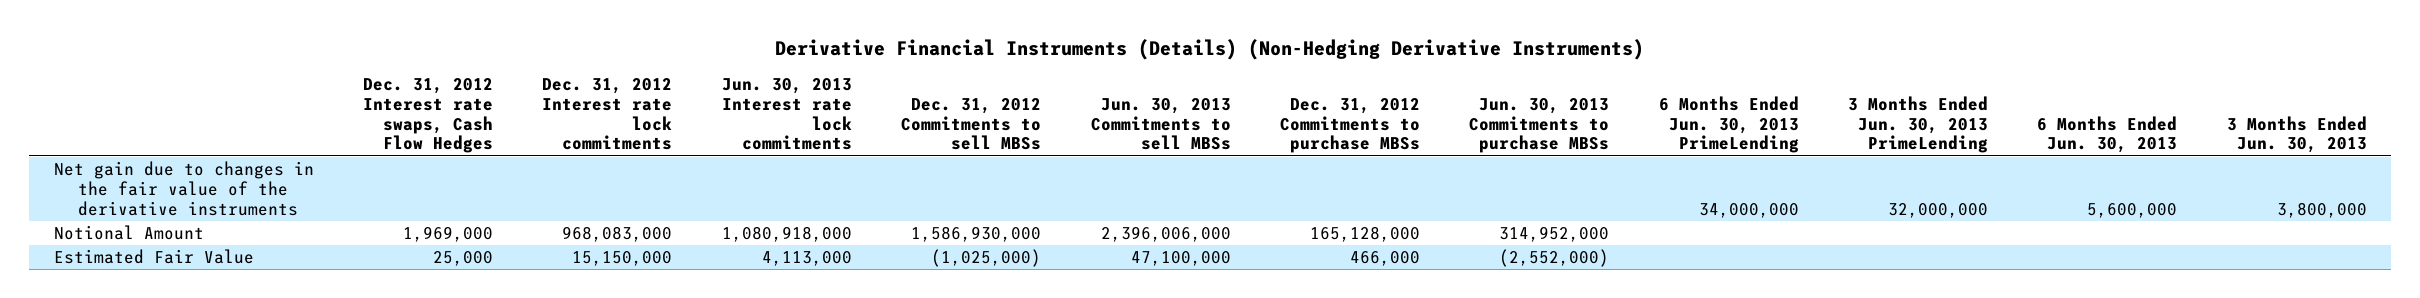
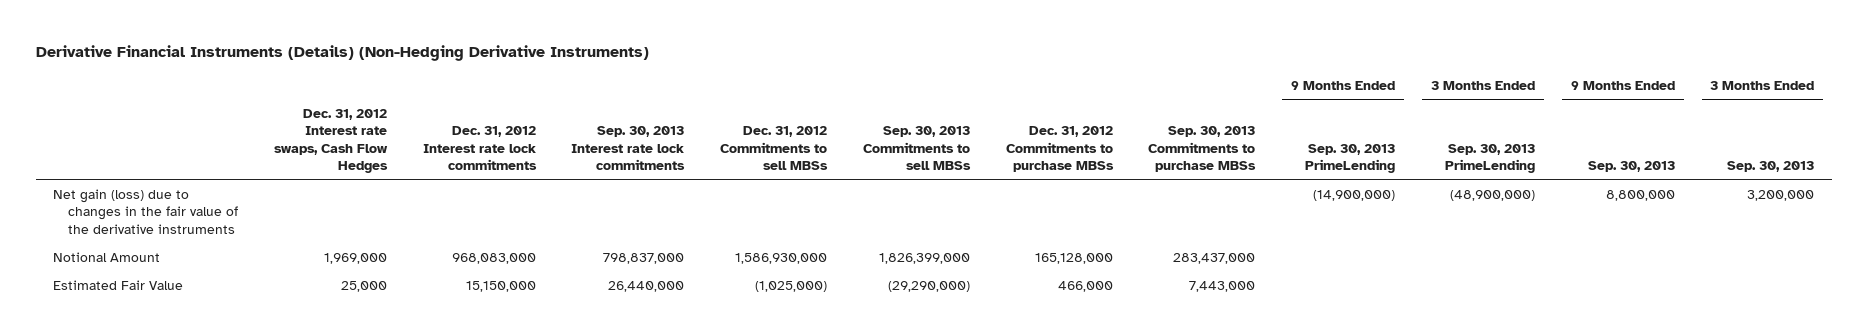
- | Dec. 31, 2012 Interest rate swaps, Cash Flow Hedges | Dec. 31, 2012 Interest rate lock commitments | Jun. 30, 2013 Interest rate lock commitments | Dec. 31, 2012 Commitments to sell MBSs | Jun. 30, 2013 Commitments to sell MBSs | Dec. 31, 2012 Commitments to purchase MBSs | Jun. 30, 2013 Commitments to purchase MBSs | 6 Months Ended Jun. 30, 2013 PrimeLending | 3 Months Ended Jun. 30, 2013 PrimeLending | 6 Months Ended Jun. 30, 2013 | 3 Months Ended Jun. 30, 2013
+ | Dec. 31, 2012 Interest rate swaps, Cash Flow Hedges | Dec. 31, 2012 Interest rate lock commitments | Sep. 30, 2013 Interest rate lock commitments | Dec. 31, 2012 Commitments to sell MBSs | Sep. 30, 2013 Commitments to sell MBSs | Dec. 31, 2012 Commitments to purchase MBSs | Sep. 30, 2013 Commitments to purchase MBSs | 9 Months Ended Sep. 30, 2013 PrimeLending | 3 Months Ended Sep. 30, 2013 PrimeLending | 9 Months Ended Sep. 30, 2013 | 3 Months Ended Sep. 30, 2013
- Net gain due to changes in the fair value of the derivative instruments | | | | | | | | 34,000,000 | 32,000,000 | 5,600,000 | 3,800,000
+ Net gain (loss) due to changes in the fair value of the derivative instruments | | | | | | | | (14,900,000) | (48,900,000) | 8,800,000 | 3,200,000

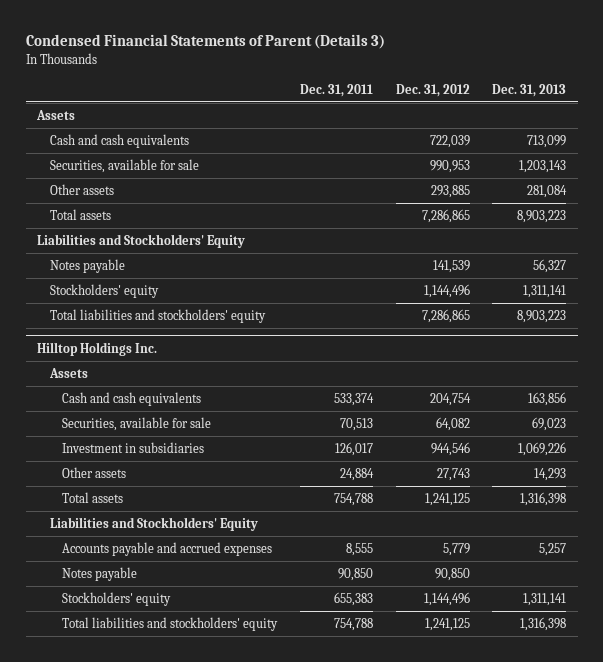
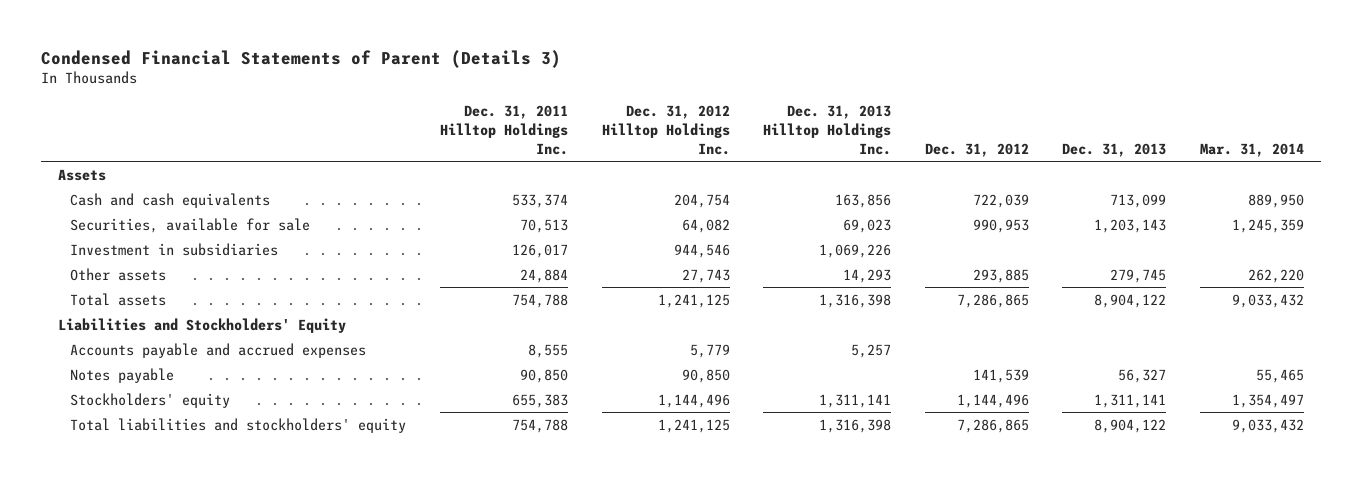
- | Dec. 31, 2011 | Dec. 31, 2012 | Dec. 31, 2013
+ | Dec. 31, 2011 Hilltop Holdings Inc. | Dec. 31, 2012 Hilltop Holdings Inc. | Dec. 31, 2013 Hilltop Holdings Inc. | Dec. 31, 2012 | Dec. 31, 2013 | Mar. 31, 2014
- Other assets | | 293,885 | 281,084
- Total assets | | 7,286,865 | 8,903,223
+ Investment in subsidiaries | 126,017 | 944,546 | 1,069,226 | | |
+ Other assets | 24,884 | 27,743 | 14,293 | 293,885 | 279,745 | 262,220
+ Total assets | 754,788 | 1,241,125 | 1,316,398 | 7,286,865 | 8,904,122 | 9,033,432
+ Accounts payable and accrued expenses | 8,555 | 5,779 | 5,257 | | |
- Total liabilities and stockholders' equity | | 7,286,865 | 8,903,223
- Hilltop Holdings Inc.
- Assets
- Cash and cash equivalents | 533,374 | 204,754 | 163,856
- Securities, available for sale | 70,513 | 64,082 | 69,023
- Investment in subsidiaries | 126,017 | 944,546 | 1,069,226
- Other assets | 24,884 | 27,743 | 14,293
- Total assets | 754,788 | 1,241,125 | 1,316,398
- Liabilities and Stockholders' Equity
- Accounts payable and accrued expenses | 8,555 | 5,779 | 5,257
- Notes payable | 90,850 | 90,850 |
- Stockholders' equity | 655,383 | 1,144,496 | 1,311,141
- Total liabilities and stockholders' equity | 754,788 | 1,241,125 | 1,316,398
+ Total liabilities and stockholders' equity | 754,788 | 1,241,125 | 1,316,398 | 7,286,865 | 8,904,122 | 9,033,432

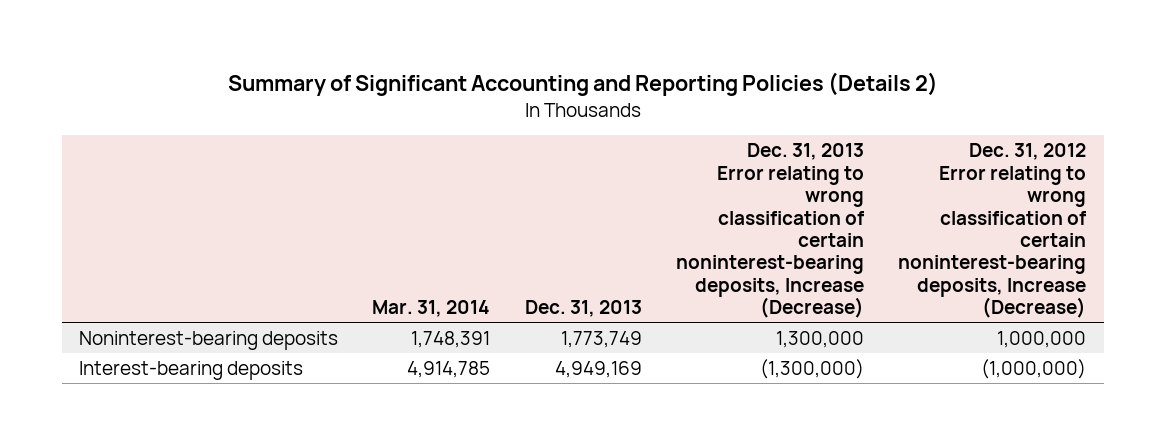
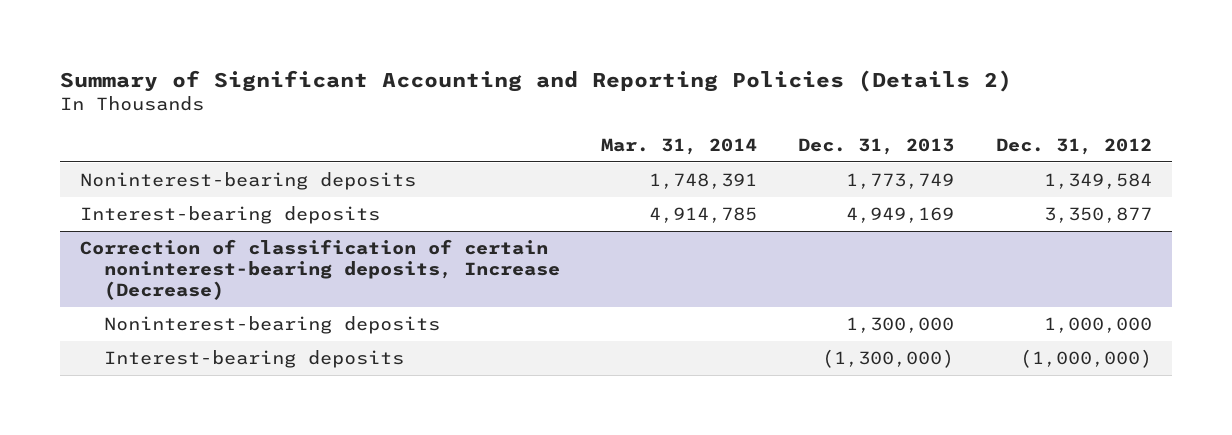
- | Mar. 31, 2014 | Dec. 31, 2013 | Dec. 31, 2013 Error relating to wrong classification of certain noninterest-bearing deposits, Increase (Decrease) | Dec. 31, 2012 Error relating to wrong classification of certain noninterest-bearing deposits, Increase (Decrease)
+ | Mar. 31, 2014 | Dec. 31, 2013 | Dec. 31, 2012
+ Correction of classification of certain noninterest-bearing deposits, Increase (Decrease)
+ Noninterest-bearing deposits | | 1,300,000 | 1,000,000
+ Interest-bearing deposits | | (1,300,000) | (1,000,000)

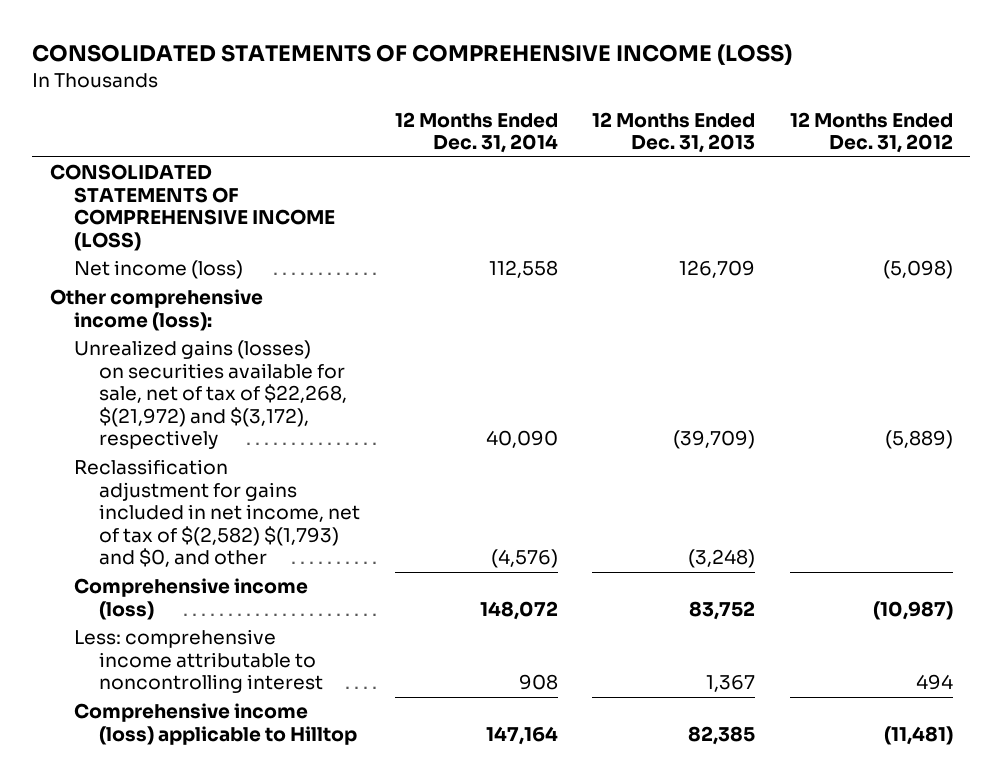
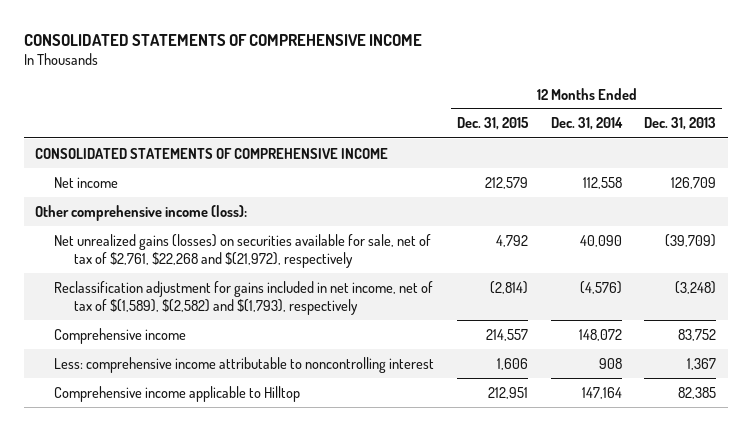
- CONSOLIDATED STATEMENTS OF COMPREHENSIVE INCOME (LOSS)
+ CONSOLIDATED STATEMENTS OF COMPREHENSIVE INCOME
- | 12 Months Ended Dec. 31, 2014 | 12 Months Ended Dec. 31, 2013 | 12 Months Ended Dec. 31, 2012
+ | 12 Months Ended Dec. 31, 2015 | 12 Months Ended Dec. 31, 2014 | 12 Months Ended Dec. 31, 2013
- CONSOLIDATED STATEMENTS OF COMPREHENSIVE INCOME (LOSS)
- Net income (loss) | 112,558 | 126,709 | (5,098)
+ CONSOLIDATED STATEMENTS OF COMPREHENSIVE INCOME
+ Net income | 212,579 | 112,558 | 126,709
- Unrealized gains (losses) on securities available for sale, net of tax of $22,268, $(21,972) and $(3,172), respectively | 40,090 | (39,709) | (5,889)
- Reclassification adjustment for gains included in net income, net of tax of $(2,582) $(1,793) and $0, and other | (4,576) | (3,248) |
- Comprehensive income (loss) | 148,072 | 83,752 | (10,987)
+ Net unrealized gains (losses) on securities available for sale, net of tax of $2,761, $22,268 and $(21,972), respectively | 4,792 | 40,090 | (39,709)
+ Reclassification adjustment for gains included in net income, net of tax of $(1,589), $(2,582) and $(1,793), respectively | (2,814) | (4,576) | (3,248)
+ Comprehensive income | 214,557 | 148,072 | 83,752
- Comprehensive income (loss) applicable to Hilltop | 147,164 | 82,385 | (11,481)
+ Comprehensive income applicable to Hilltop | 212,951 | 147,164 | 82,385

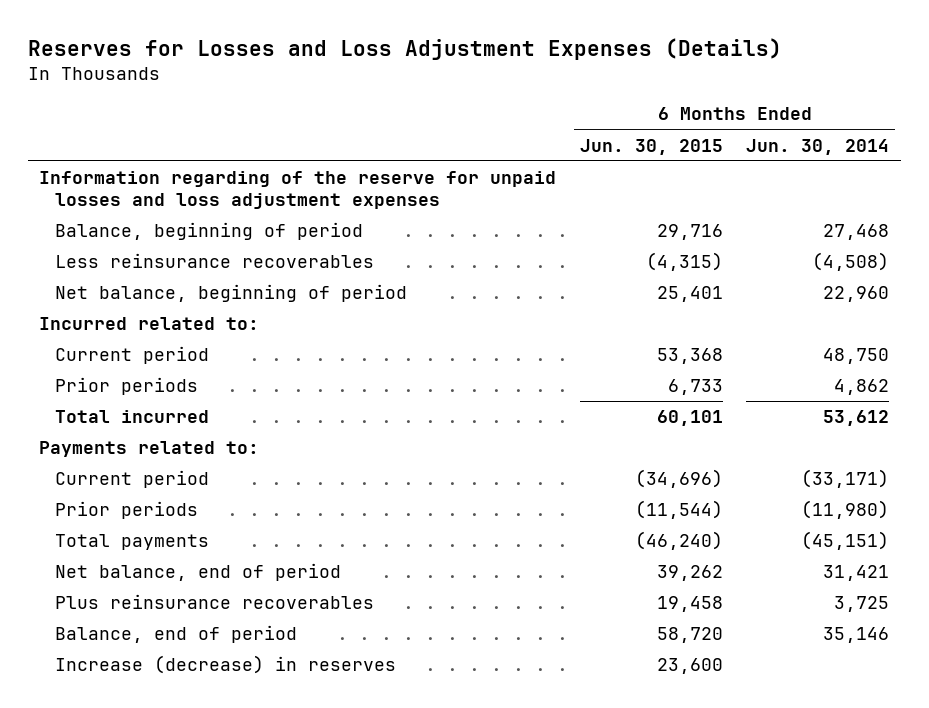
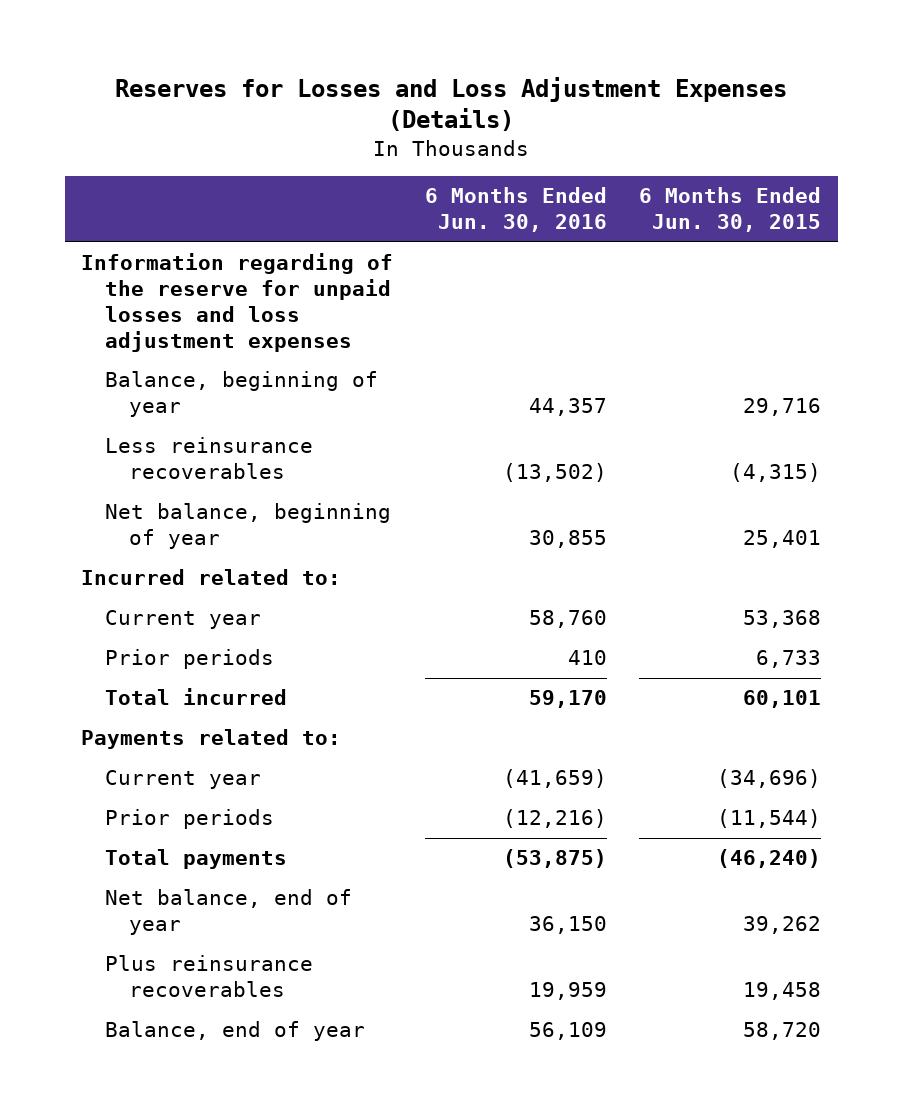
- | 6 Months Ended Jun. 30, 2015 | 6 Months Ended Jun. 30, 2014
+ | 6 Months Ended Jun. 30, 2016 | 6 Months Ended Jun. 30, 2015
- Balance, beginning of period | 29,716 | 27,468
+ Balance, beginning of year | 44,357 | 29,716
- Net balance, beginning of period | 25,401 | 22,960
+ Net balance, beginning of year | 30,855 | 25,401
- Current period | 53,368 | 48,750
+ Current year | 58,760 | 53,368
- Current period | (34,696) | (33,171)
+ Current year | (41,659) | (34,696)
- Net balance, end of period | 39,262 | 31,421
+ Net balance, end of year | 36,150 | 39,262
- Balance, end of period | 58,720 | 35,146
- Increase (decrease) in reserves | 23,600 |
+ Balance, end of year | 56,109 | 58,720

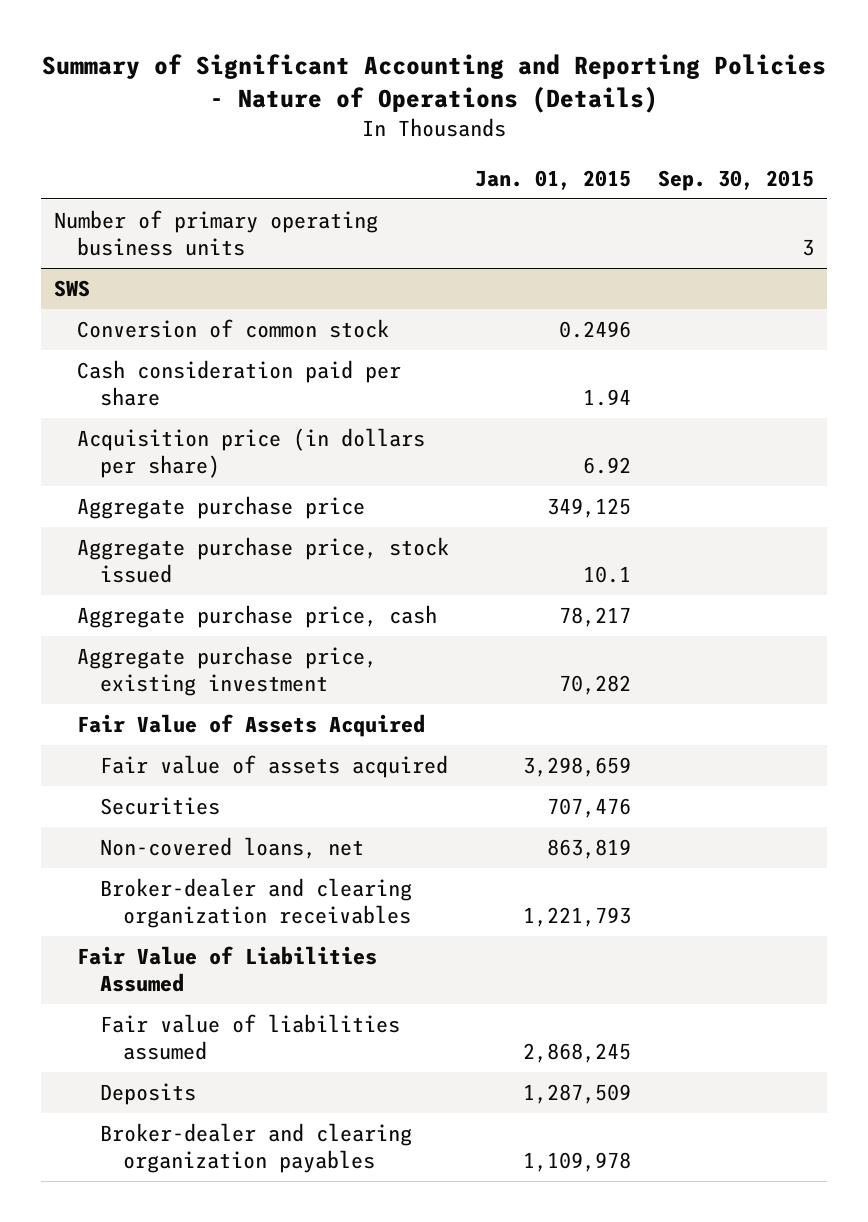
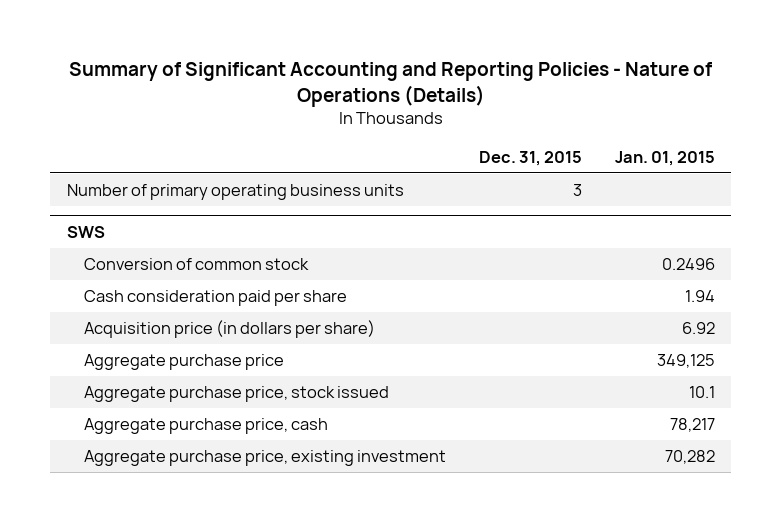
- | Jan. 01, 2015 | Sep. 30, 2015
+ | Dec. 31, 2015 | Jan. 01, 2015
@ SWS
- Fair Value of Assets Acquired
- Fair value of assets acquired | 3,298,659 |
- Securities | 707,476 |
- Non-covered loans, net | 863,819 |
- Broker-dealer and clearing organization receivables | 1,221,793 |
- Fair Value of Liabilities Assumed
- Fair value of liabilities assumed | 2,868,245 |
- Deposits | 1,287,509 |
- Broker-dealer and clearing organization payables | 1,109,978 |

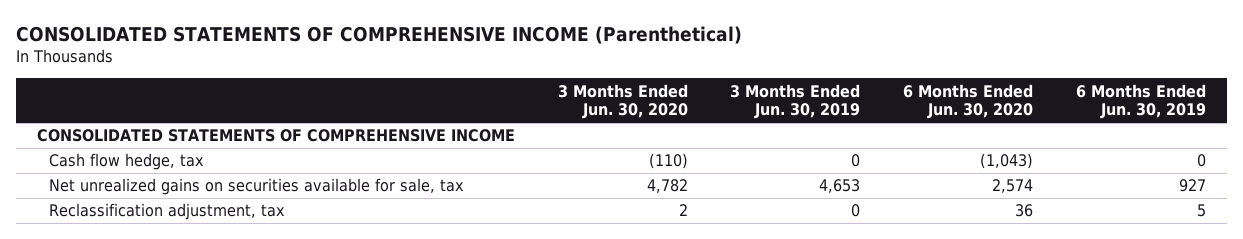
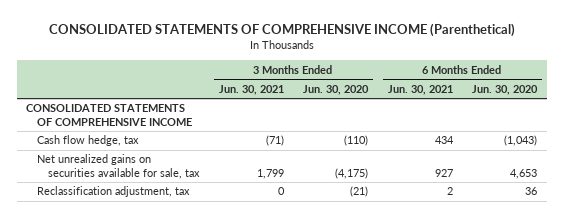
- | 3 Months Ended Jun. 30, 2020 | 3 Months Ended Jun. 30, 2019 | 6 Months Ended Jun. 30, 2020 | 6 Months Ended Jun. 30, 2019
+ | 3 Months Ended Jun. 30, 2021 | 3 Months Ended Jun. 30, 2020 | 6 Months Ended Jun. 30, 2021 | 6 Months Ended Jun. 30, 2020
- Net unrealized gains on securities available for sale, tax | 4,782 | 4,653 | 2,574 | 927
- Reclassification adjustment, tax | 2 | 0 | 36 | 5
+ Net unrealized gains on securities available for sale, tax | 1,799 | (4,175) | 927 | 4,653
+ Reclassification adjustment, tax | 0 | (21) | 2 | 36

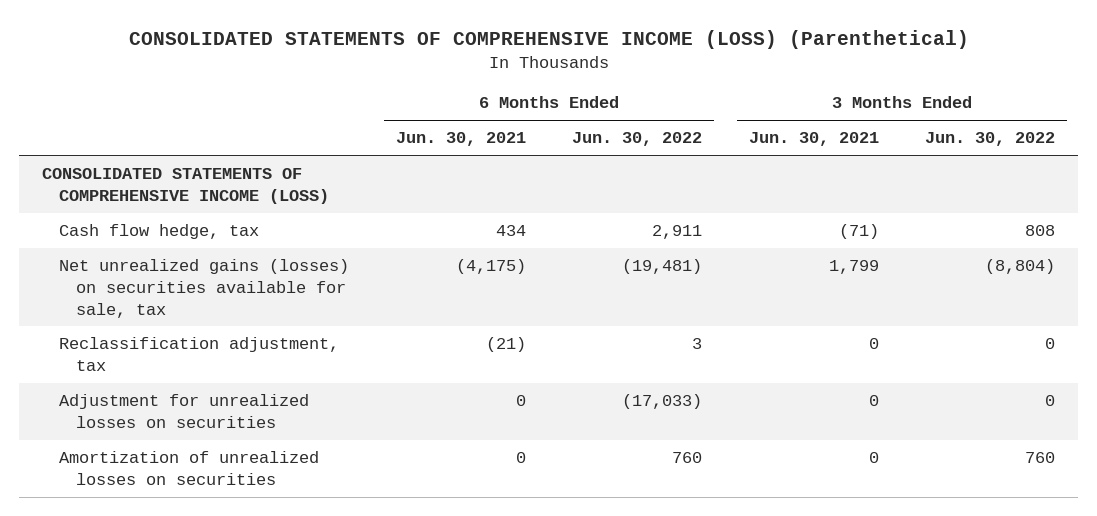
- CONSOLIDATED STATEMENTS OF COMPREHENSIVE INCOME (Parenthetical)
+ CONSOLIDATED STATEMENTS OF COMPREHENSIVE INCOME (LOSS) (Parenthetical)
- | 3 Months Ended Jun. 30, 2021 | 3 Months Ended Jun. 30, 2020 | 6 Months Ended Jun. 30, 2021 | 6 Months Ended Jun. 30, 2020
+ | 6 Months Ended Jun. 30, 2021 | 6 Months Ended Jun. 30, 2022 | 3 Months Ended Jun. 30, 2021 | 3 Months Ended Jun. 30, 2022
- CONSOLIDATED STATEMENTS OF COMPREHENSIVE INCOME
+ CONSOLIDATED STATEMENTS OF COMPREHENSIVE INCOME (LOSS)
- Net unrealized gains on securities available for sale, tax | 1,799 | (4,175) | 927 | 4,653
- Reclassification adjustment, tax | 0 | (21) | 2 | 36
+ Net unrealized gains (losses) on securities available for sale, tax | (4,175) | (19,481) | 1,799 | (8,804)
+ Reclassification adjustment, tax | (21) | 3 | 0 | 0
+ Adjustment for unrealized losses on securities | 0 | (17,033) | 0 | 0
+ Amortization of unrealized losses on securities | 0 | 760 | 0 | 760

